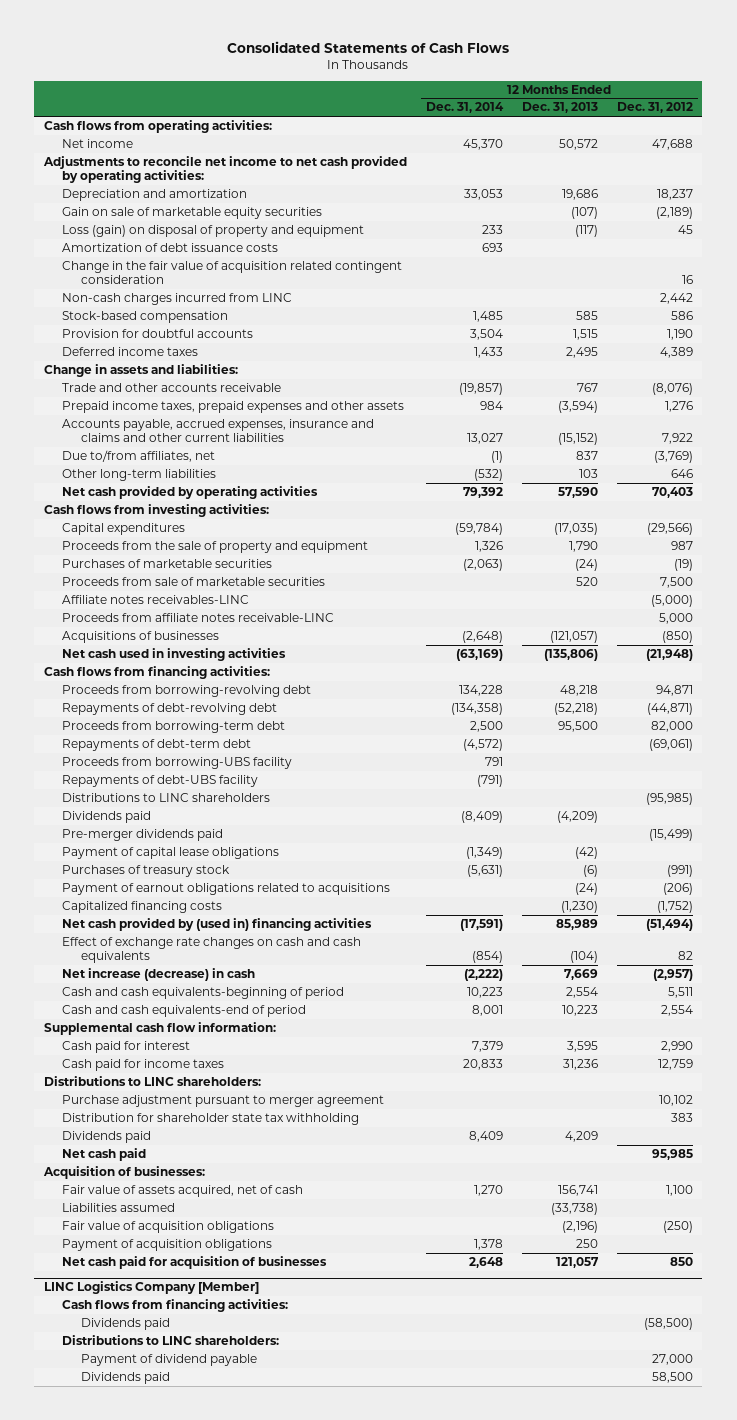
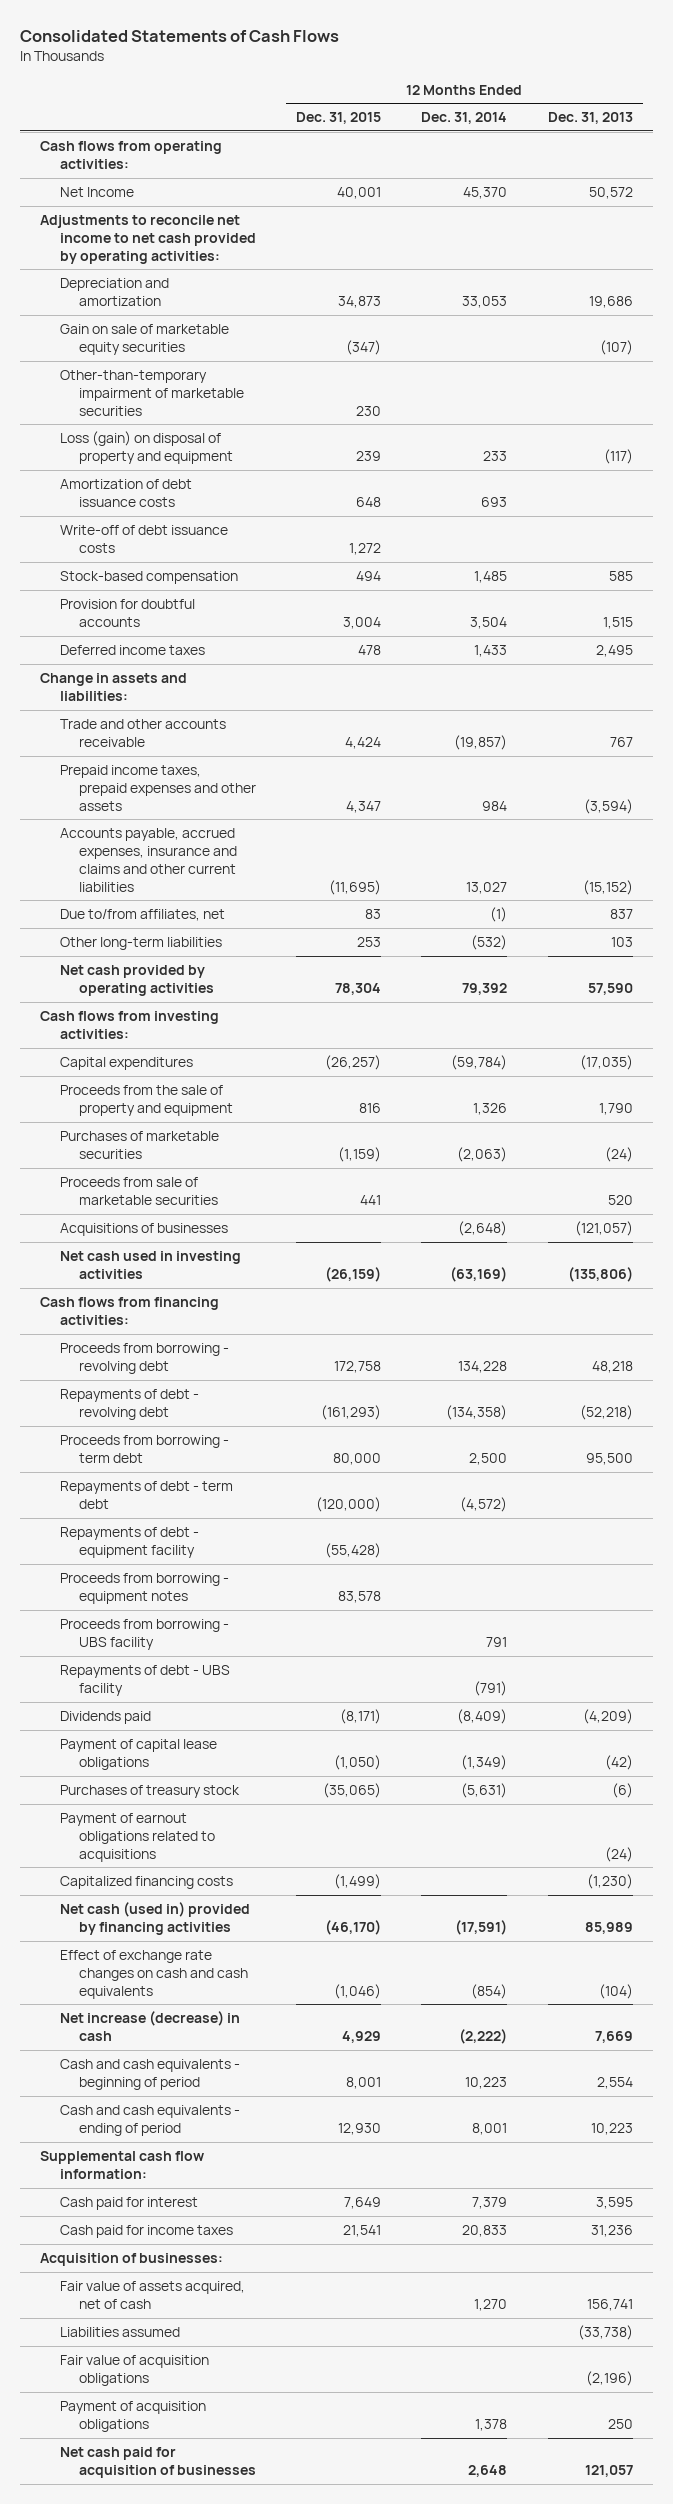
- | 12 Months Ended Dec. 31, 2014 | 12 Months Ended Dec. 31, 2013 | 12 Months Ended Dec. 31, 2012
+ | 12 Months Ended Dec. 31, 2015 | 12 Months Ended Dec. 31, 2014 | 12 Months Ended Dec. 31, 2013
- Net income | 45,370 | 50,572 | 47,688
+ Net Income | 40,001 | 45,370 | 50,572
+ Other-than-temporary impairment of marketable securities | 230 | |
- Change in the fair value of acquisition related contingent consideration | | | 16
- Non-cash charges incurred from LINC | | | 2,442
+ Write-off of debt issuance costs | 1,272 | |
- Affiliate notes receivables-LINC | | | (5,000)
- Proceeds from affiliate notes receivable-LINC | | | 5,000
- Proceeds from borrowing-revolving debt | 134,228 | 48,218 | 94,871
- Repayments of debt-revolving debt | (134,358) | (52,218) | (44,871)
- Proceeds from borrowing-term debt | 2,500 | 95,500 | 82,000
- Repayments of debt-term debt | (4,572) | | (69,061)
- Proceeds from borrowing-UBS facility | 791 | |
- Repayments of debt-UBS facility | (791) | |
- Distributions to LINC shareholders | | | (95,985)
+ Proceeds from borrowing - revolving debt | 172,758 | 134,228 | 48,218
+ Repayments of debt - revolving debt | (161,293) | (134,358) | (52,218)
+ Proceeds from borrowing - term debt | 80,000 | 2,500 | 95,500
+ Repayments of debt - term debt | (120,000) | (4,572) |
+ Repayments of debt - equipment facility | (55,428) | |
+ Proceeds from borrowing - equipment notes | 83,578 | |
+ Proceeds from borrowing - UBS facility | | 791 |
+ Repayments of debt - UBS facility | | (791) |
- Pre-merger dividends paid | | | (15,499)
- Net cash provided by (used in) financing activities | (17,591) | 85,989 | (51,494)
+ Net cash (used in) provided by financing activities | (46,170) | (17,591) | 85,989
- Cash and cash equivalents-beginning of period | 10,223 | 2,554 | 5,511
- Cash and cash equivalents-end of period | 8,001 | 10,223 | 2,554
+ Cash and cash equivalents - beginning of period | 8,001 | 10,223 | 2,554
+ Cash and cash equivalents - ending of period | 12,930 | 8,001 | 10,223
- Distributions to LINC shareholders:
- Purchase adjustment pursuant to merger agreement | | | 10,102
- Distribution for shareholder state tax withholding | | | 383
- Dividends paid | 8,409 | 4,209 |
- Net cash paid | | | 95,985
- LINC Logistics Company [Member]
- Cash flows from financing activities:
- Dividends paid | | | (58,500)
- Distributions to LINC shareholders:
- Payment of dividend payable | | | 27,000
- Dividends paid | | | 58,500

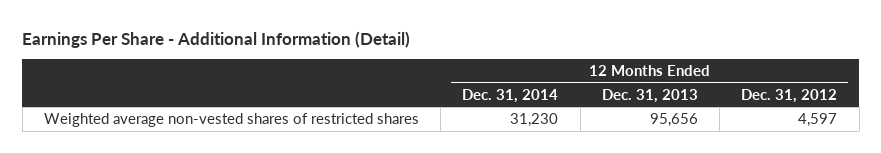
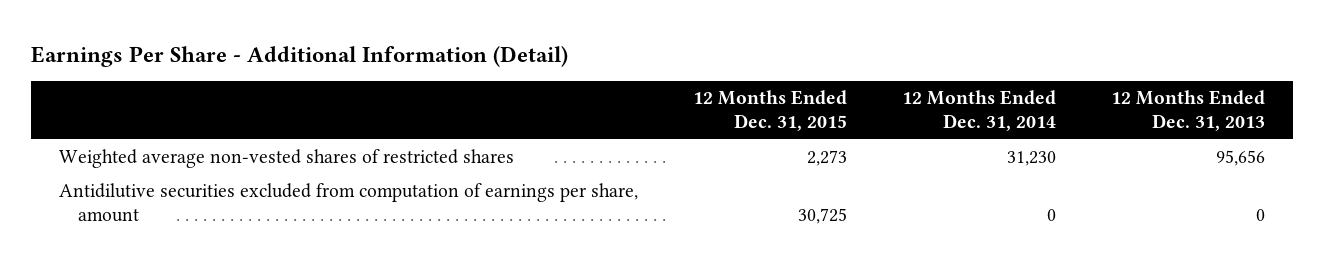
- | 12 Months Ended Dec. 31, 2014 | 12 Months Ended Dec. 31, 2013 | 12 Months Ended Dec. 31, 2012
+ | 12 Months Ended Dec. 31, 2015 | 12 Months Ended Dec. 31, 2014 | 12 Months Ended Dec. 31, 2013
+ Antidilutive securities excluded from computation of earnings per share, amount | 30,725 | 0 | 0

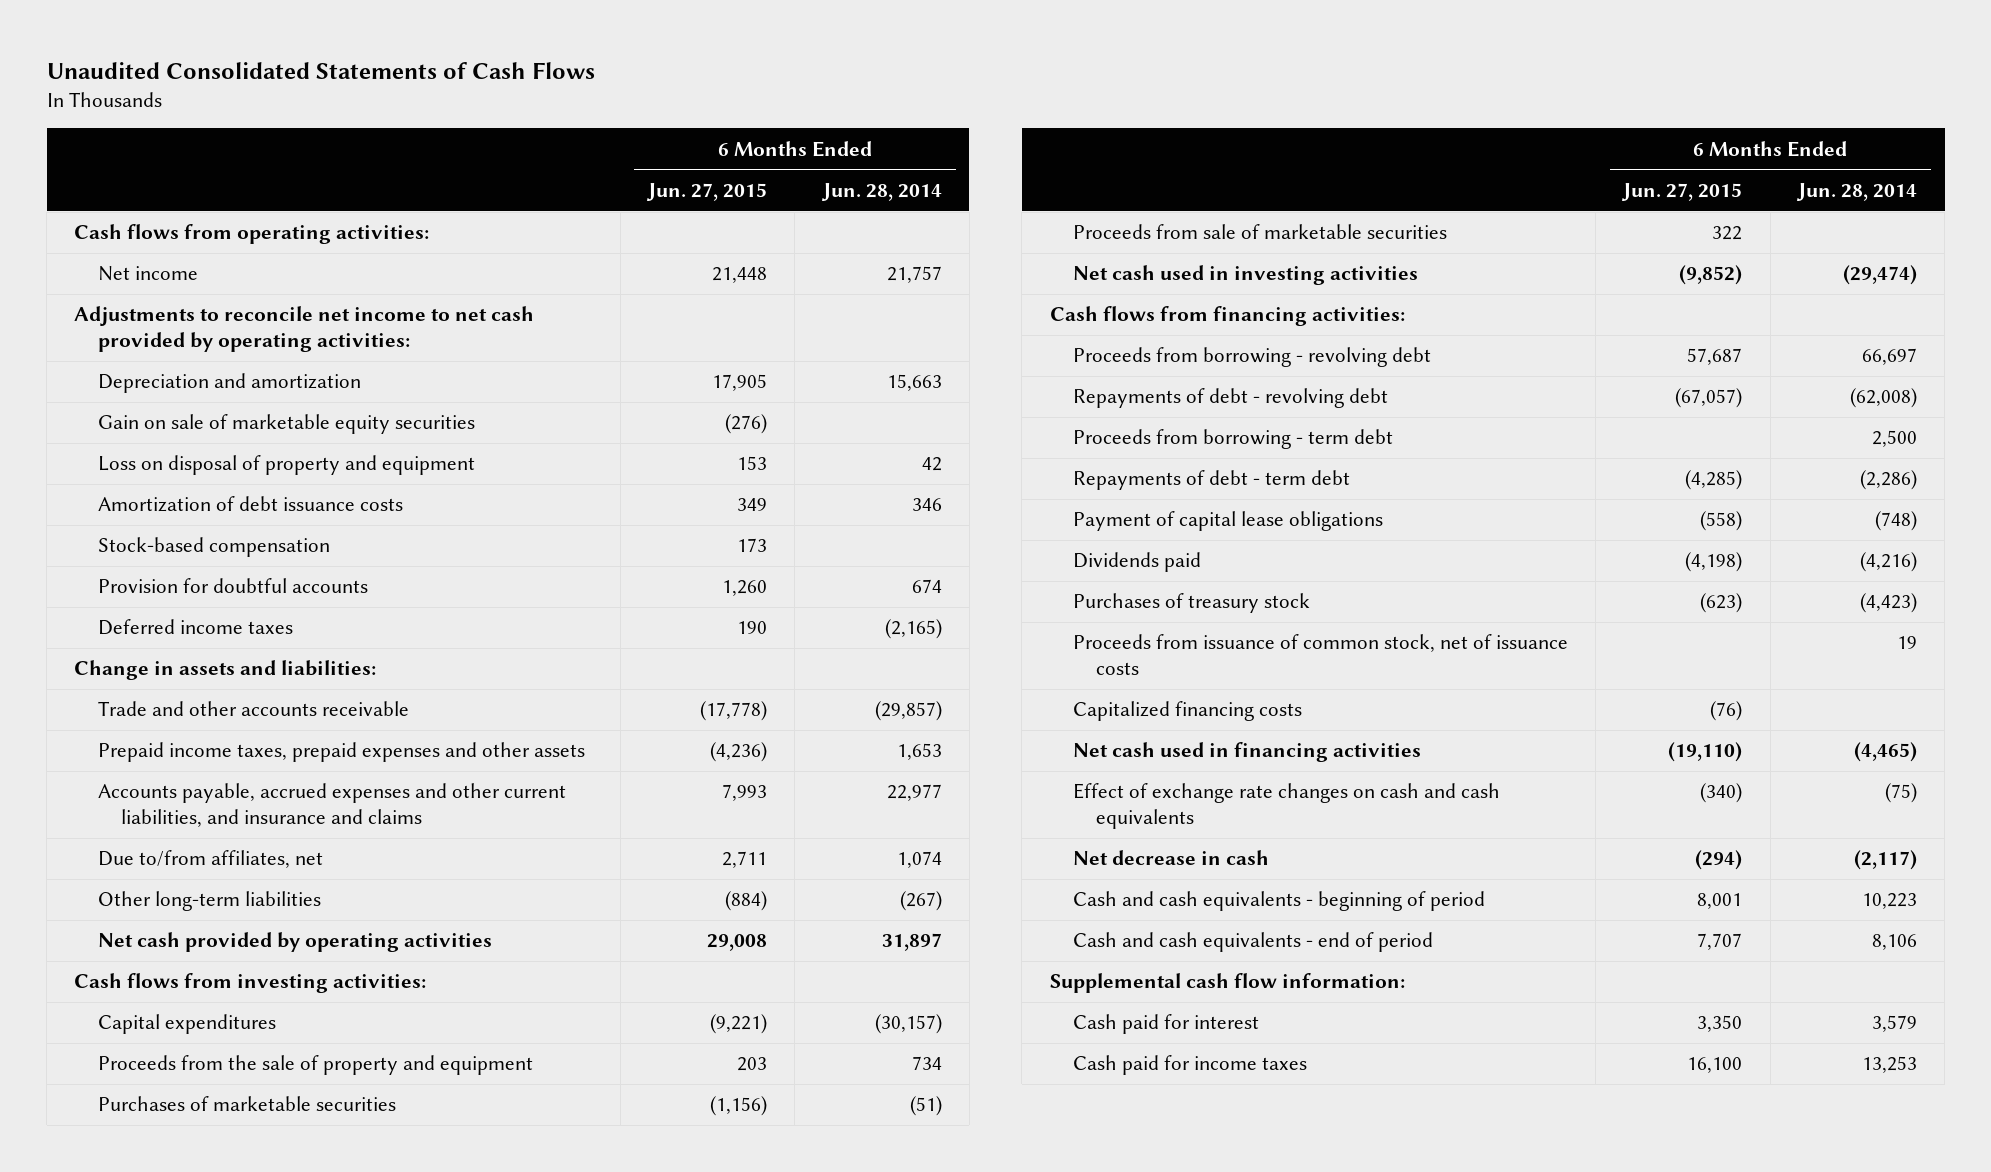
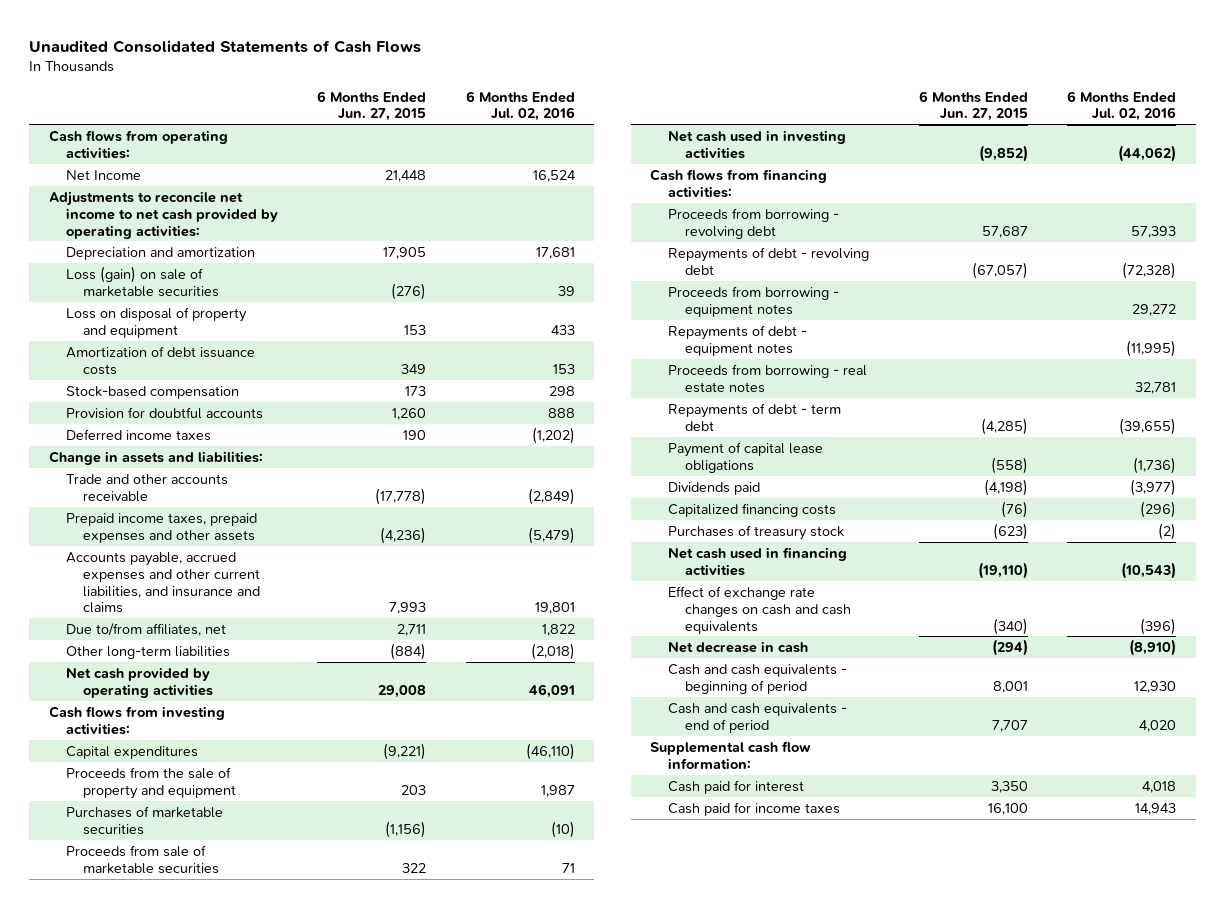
- | 6 Months Ended Jun. 27, 2015 | 6 Months Ended Jun. 28, 2014
+ | 6 Months Ended Jun. 27, 2015 | 6 Months Ended Jul. 02, 2016
- Net income | 21,448 | 21,757
+ Net Income | 21,448 | 16,524
- Gain on sale of marketable equity securities | (276) |
+ Loss (gain) on sale of marketable securities | (276) | 39
- Proceeds from borrowing - term debt | | 2,500
+ Proceeds from borrowing - equipment notes | | 29,272
+ Repayments of debt - equipment notes | | (11,995)
+ Proceeds from borrowing - real estate notes | | 32,781
- Proceeds from issuance of common stock, net of issuance costs | | 19
moved down: Purchases of treasury stock | (623) | (2)

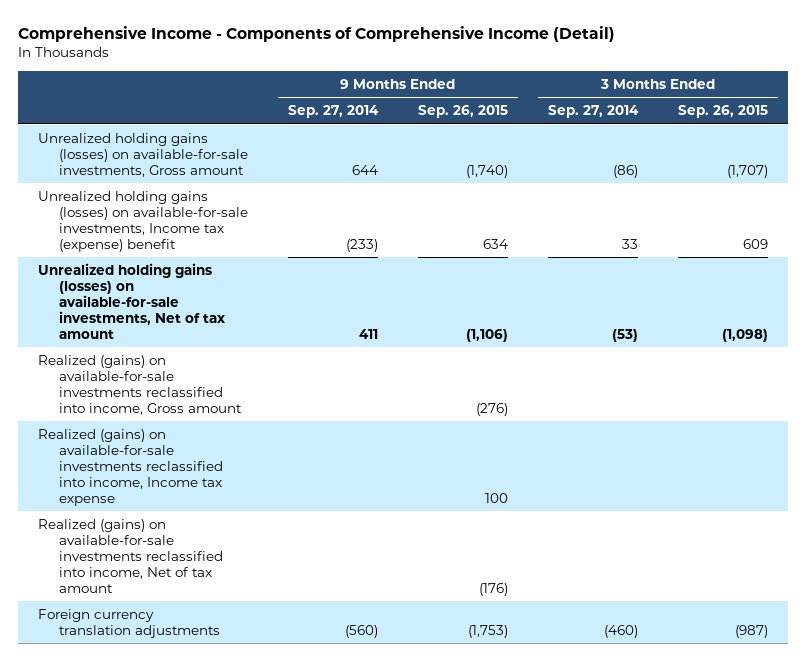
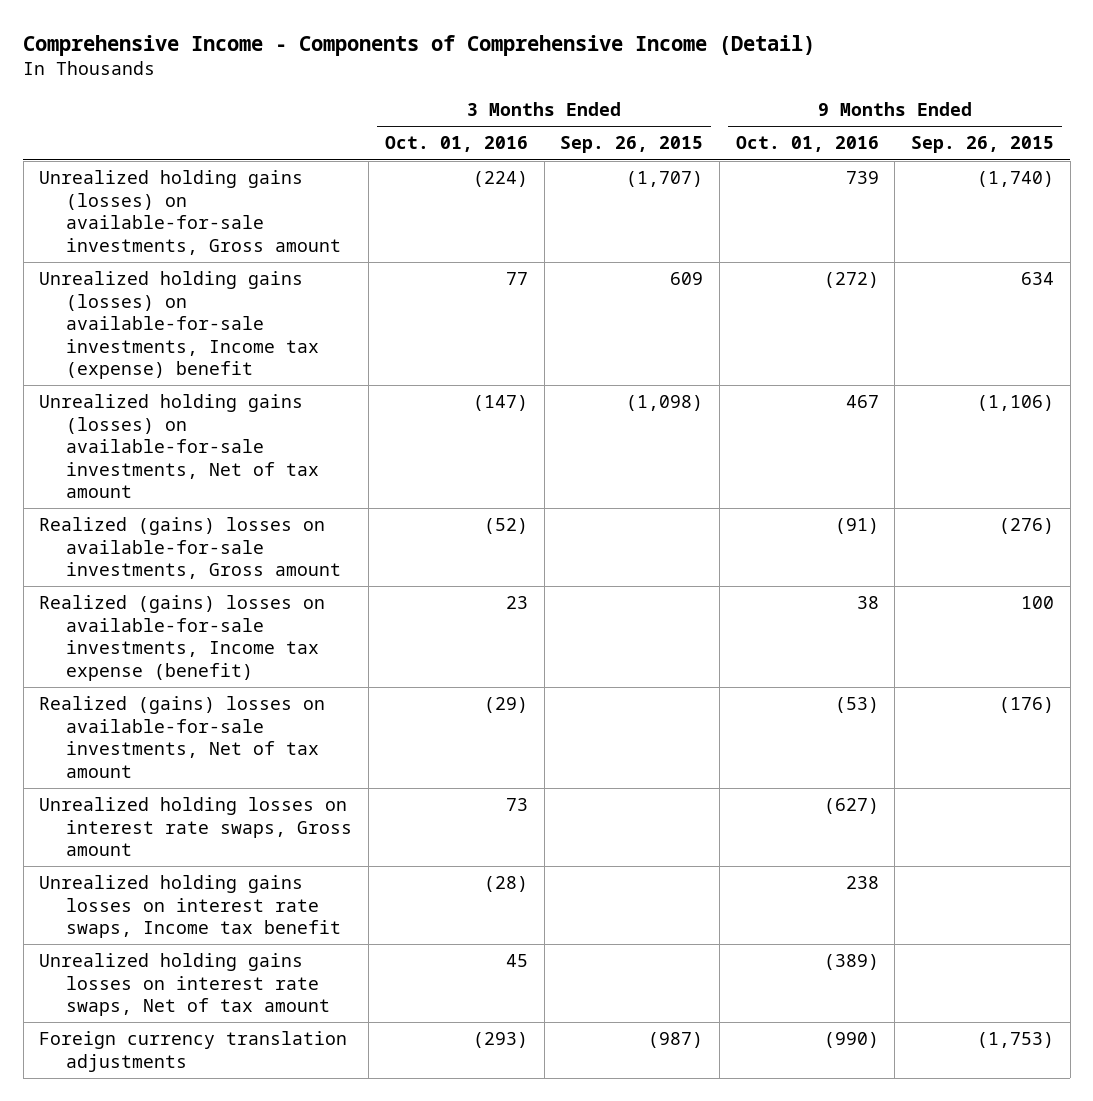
- | 9 Months Ended Sep. 27, 2014 | 9 Months Ended Sep. 26, 2015 | 3 Months Ended Sep. 27, 2014 | 3 Months Ended Sep. 26, 2015
+ | 3 Months Ended Oct. 01, 2016 | 3 Months Ended Sep. 26, 2015 | 9 Months Ended Oct. 01, 2016 | 9 Months Ended Sep. 26, 2015
- Realized (gains) on available-for-sale investments reclassified into income, Gross amount | | (276) | |
- Realized (gains) on available-for-sale investments reclassified into income, Income tax expense | | 100 | |
- Realized (gains) on available-for-sale investments reclassified into income, Net of tax amount | | (176) | |
+ Realized (gains) losses on available-for-sale investments, Gross amount | (52) | | (91) | (276)
+ Realized (gains) losses on available-for-sale investments, Income tax expense (benefit) | 23 | | 38 | 100
+ Realized (gains) losses on available-for-sale investments, Net of tax amount | (29) | | (53) | (176)
+ Unrealized holding losses on interest rate swaps, Gross amount | 73 | | (627) |
+ Unrealized holding gains losses on interest rate swaps, Income tax benefit | (28) | | 238 |
+ Unrealized holding gains losses on interest rate swaps, Net of tax amount | 45 | | (389) |

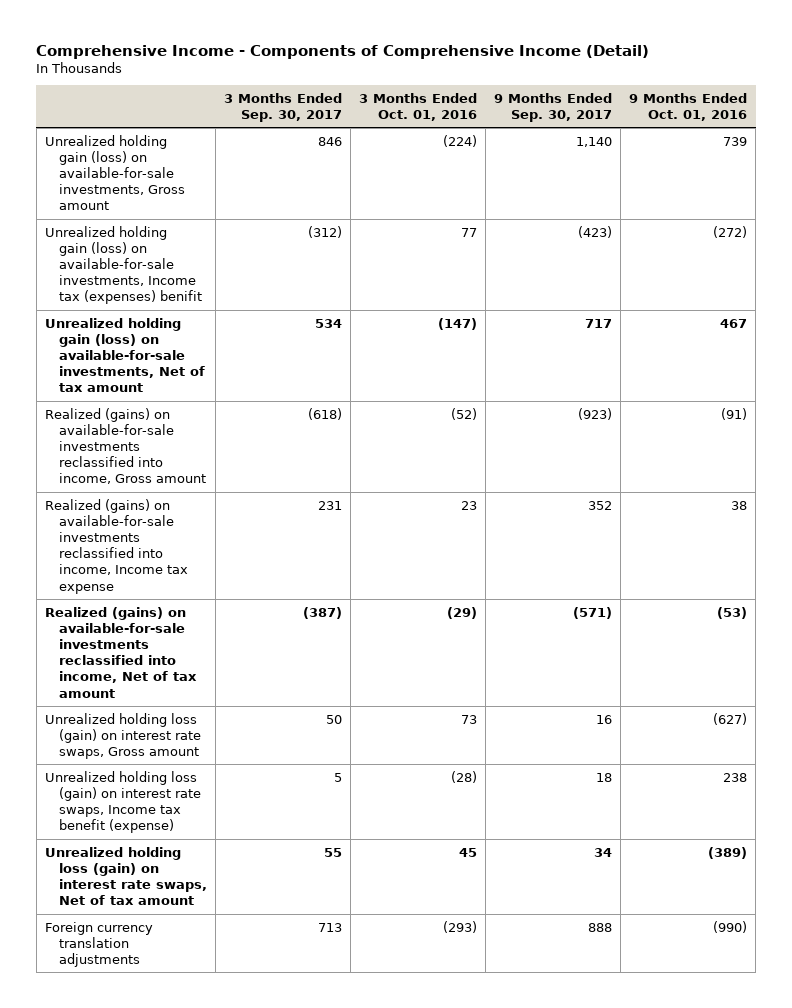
- | 3 Months Ended Oct. 01, 2016 | 3 Months Ended Sep. 26, 2015 | 9 Months Ended Oct. 01, 2016 | 9 Months Ended Sep. 26, 2015
+ | 3 Months Ended Sep. 30, 2017 | 3 Months Ended Oct. 01, 2016 | 9 Months Ended Sep. 30, 2017 | 9 Months Ended Oct. 01, 2016
- Unrealized holding gains (losses) on available-for-sale investments, Gross amount | (224) | (1,707) | 739 | (1,740)
- Unrealized holding gains (losses) on available-for-sale investments, Income tax (expense) benefit | 77 | 609 | (272) | 634
- Unrealized holding gains (losses) on available-for-sale investments, Net of tax amount | (147) | (1,098) | 467 | (1,106)
- Realized (gains) losses on available-for-sale investments, Gross amount | (52) | | (91) | (276)
- Realized (gains) losses on available-for-sale investments, Income tax expense (benefit) | 23 | | 38 | 100
- Realized (gains) losses on available-for-sale investments, Net of tax amount | (29) | | (53) | (176)
- Unrealized holding losses on interest rate swaps, Gross amount | 73 | | (627) |
- Unrealized holding gains losses on interest rate swaps, Income tax benefit | (28) | | 238 |
- Unrealized holding gains losses on interest rate swaps, Net of tax amount | 45 | | (389) |
+ Unrealized holding gain (loss) on available-for-sale investments, Gross amount | 846 | (224) | 1,140 | 739
+ Unrealized holding gain (loss) on available-for-sale investments, Income tax (expenses) benifit | (312) | 77 | (423) | (272)
+ Unrealized holding gain (loss) on available-for-sale investments, Net of tax amount | 534 | (147) | 717 | 467
+ Realized (gains) on available-for-sale investments reclassified into income, Gross amount | (618) | (52) | (923) | (91)
+ Realized (gains) on available-for-sale investments reclassified into income, Income tax expense | 231 | 23 | 352 | 38
+ Realized (gains) on available-for-sale investments reclassified into income, Net of tax amount | (387) | (29) | (571) | (53)
+ Unrealized holding loss (gain) on interest rate swaps, Gross amount | 50 | 73 | 16 | (627)
+ Unrealized holding loss (gain) on interest rate swaps, Income tax benefit (expense) | 5 | (28) | 18 | 238
+ Unrealized holding loss (gain) on interest rate swaps, Net of tax amount | 55 | 45 | 34 | (389)

